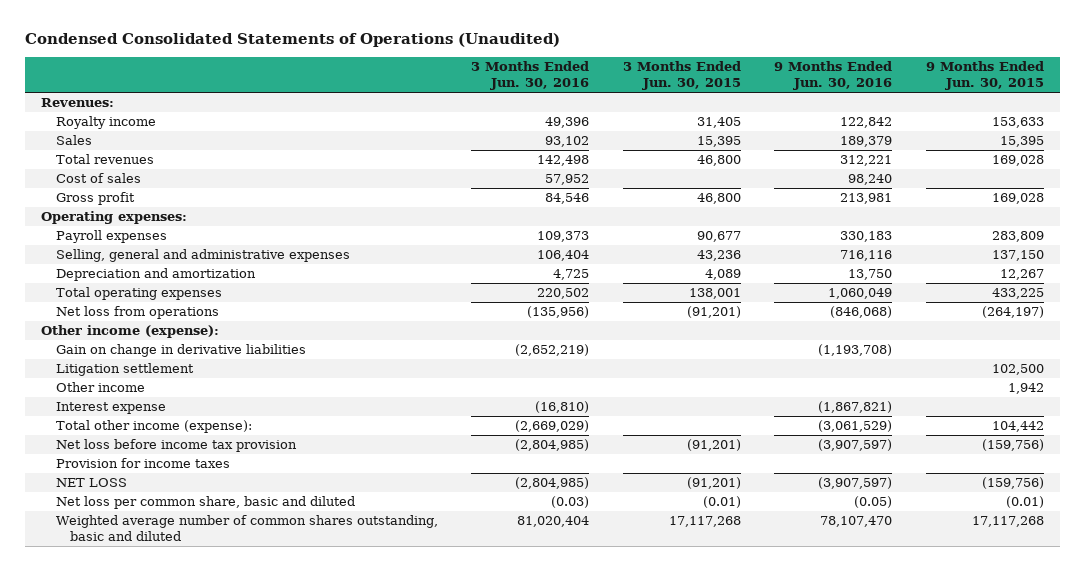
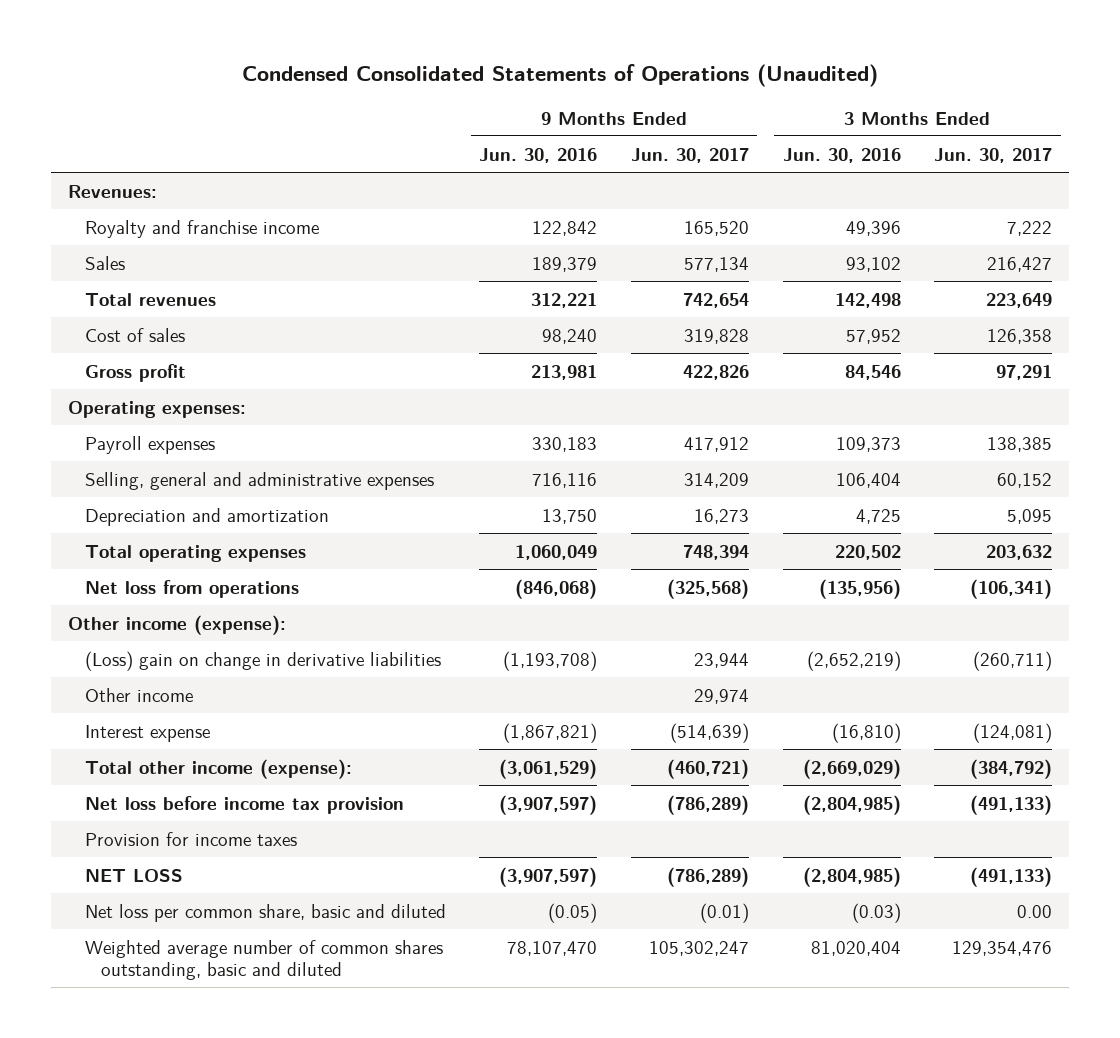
- | 3 Months Ended Jun. 30, 2016 | 3 Months Ended Jun. 30, 2015 | 9 Months Ended Jun. 30, 2016 | 9 Months Ended Jun. 30, 2015
+ | 9 Months Ended Jun. 30, 2016 | 9 Months Ended Jun. 30, 2017 | 3 Months Ended Jun. 30, 2016 | 3 Months Ended Jun. 30, 2017
- Royalty income | 49,396 | 31,405 | 122,842 | 153,633
+ Royalty and franchise income | 122,842 | 165,520 | 49,396 | 7,222
- Gain on change in derivative liabilities | (2,652,219) | | (1,193,708) |
- Litigation settlement | | | | 102,500
+ (Loss) gain on change in derivative liabilities | (1,193,708) | 23,944 | (2,652,219) | (260,711)

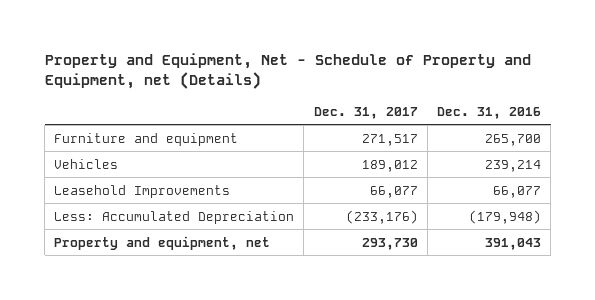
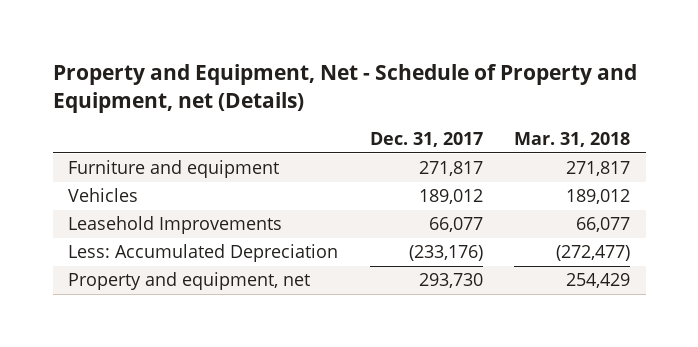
- | Dec. 31, 2017 | Dec. 31, 2016
+ | Dec. 31, 2017 | Mar. 31, 2018
- Furniture and equipment | 271,517 | 265,700
+ Furniture and equipment | 271,817 | 271,817

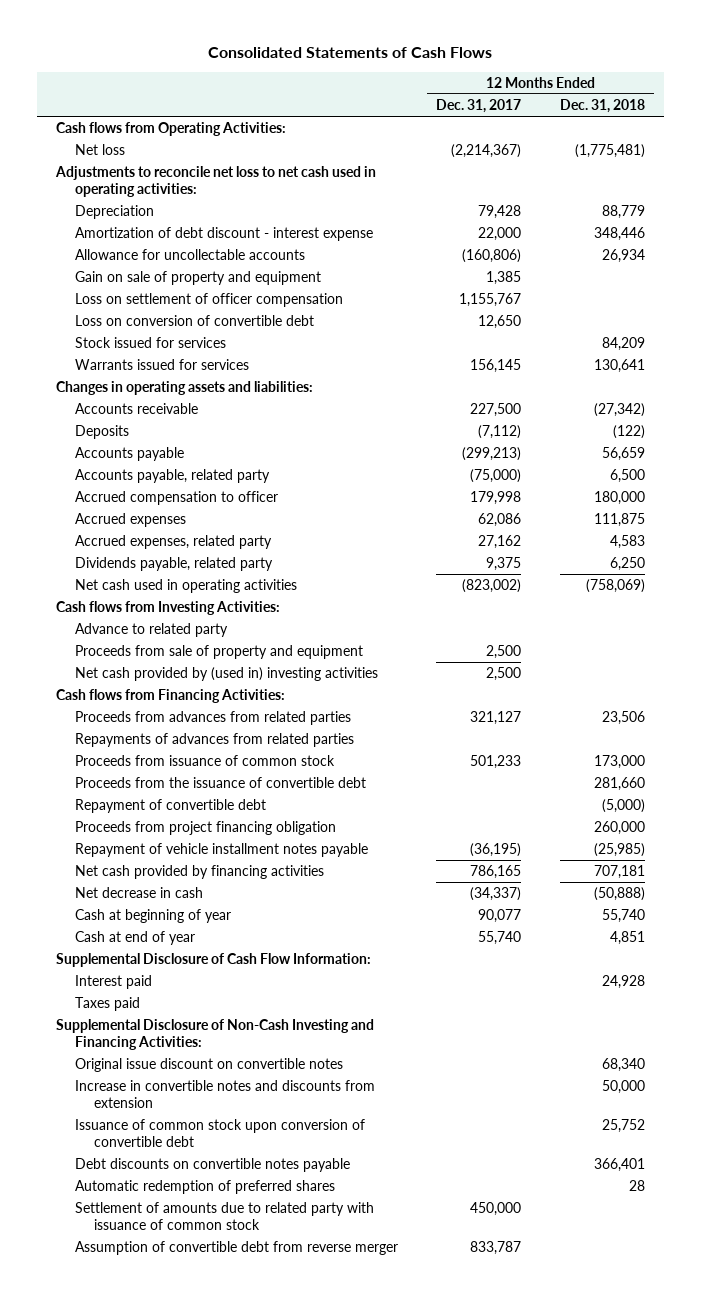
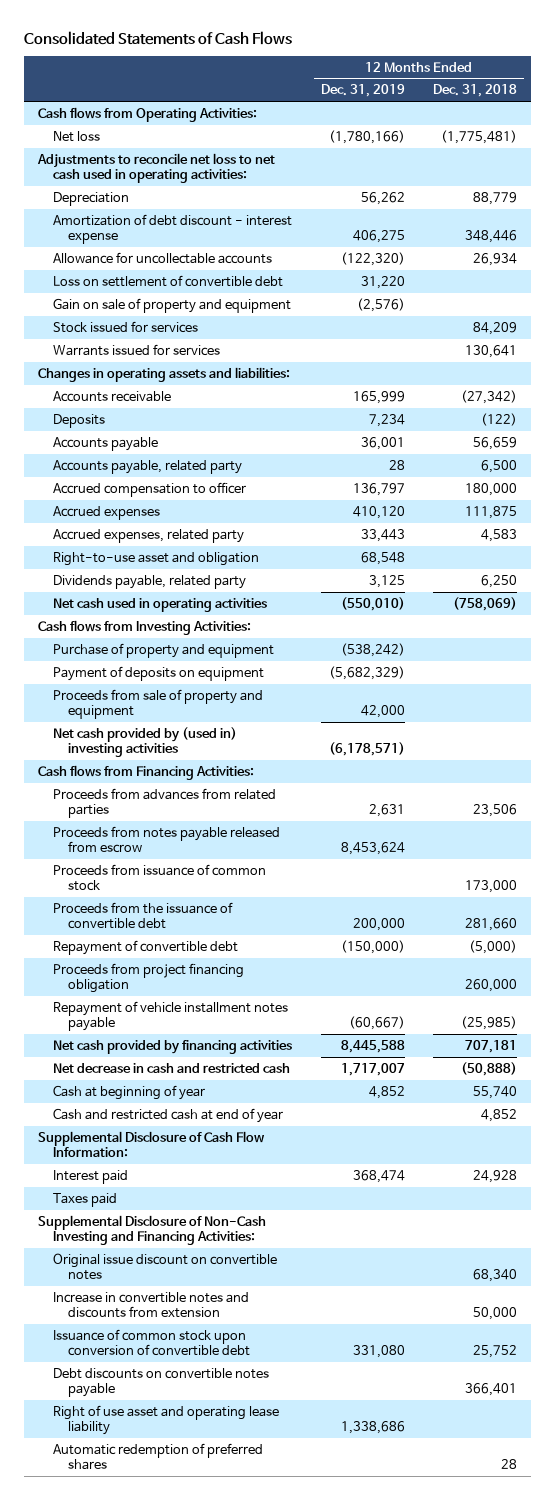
- | 12 Months Ended Dec. 31, 2017 | 12 Months Ended Dec. 31, 2018
+ | 12 Months Ended Dec. 31, 2019 | 12 Months Ended Dec. 31, 2018
+ Loss on settlement of convertible debt | 31,220 |
- Loss on settlement of officer compensation | 1,155,767 |
- Loss on conversion of convertible debt | 12,650 |
+ Right-to-use asset and obligation | 68,548 |
- Advance to related party
+ Purchase of property and equipment | (538,242) |
+ Payment of deposits on equipment | (5,682,329) |
- Repayments of advances from related parties
+ Proceeds from notes payable released from escrow | 8,453,624 |
- Net decrease in cash | (34,337) | (50,888)
+ Net decrease in cash and restricted cash | 1,717,007 | (50,888)
- Cash at end of year | 55,740 | 4,851
+ Cash and restricted cash at end of year | | 4,852
+ Right of use asset and operating lease liability | 1,338,686 |
- Settlement of amounts due to related party with issuance of common stock | 450,000 |
- Assumption of convertible debt from reverse merger | 833,787 |

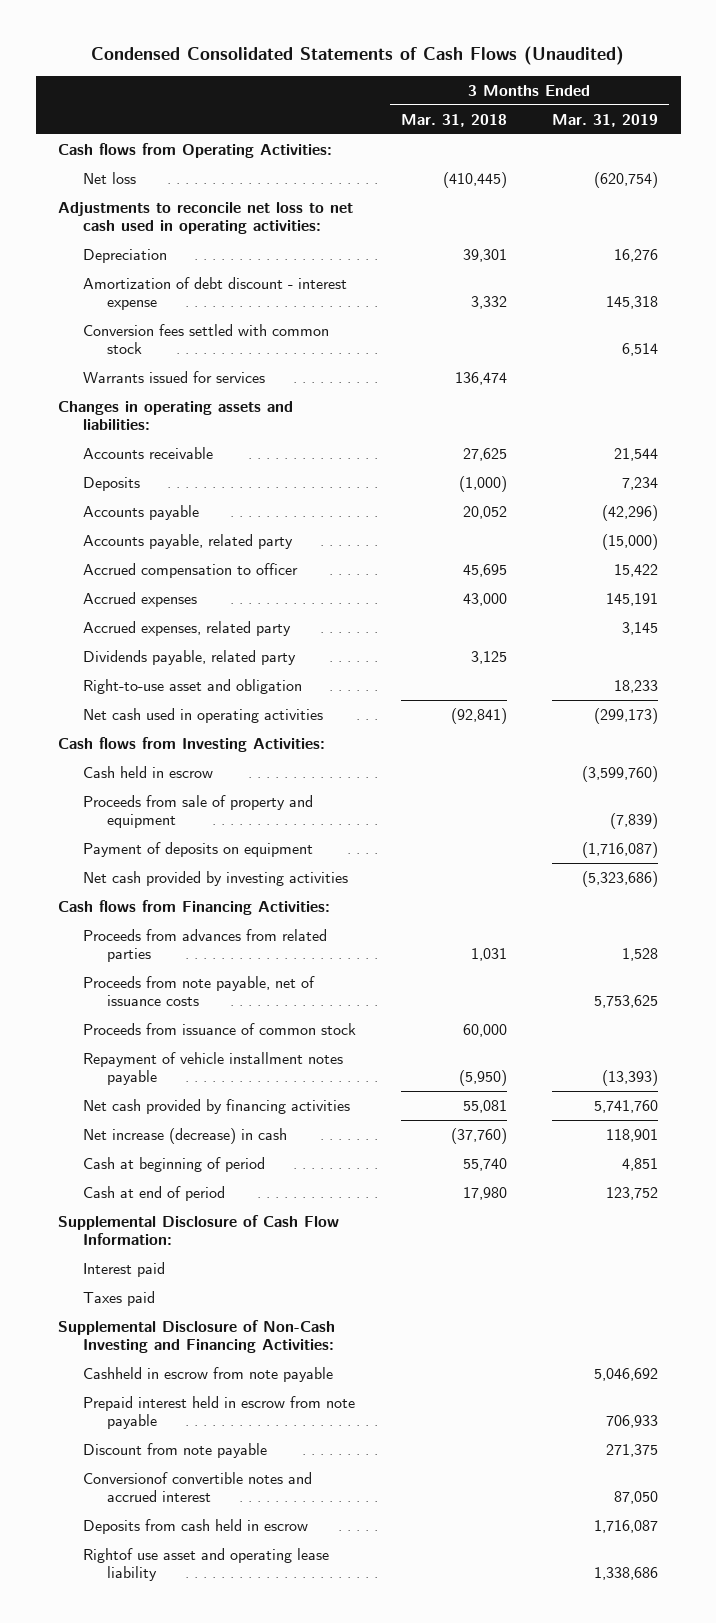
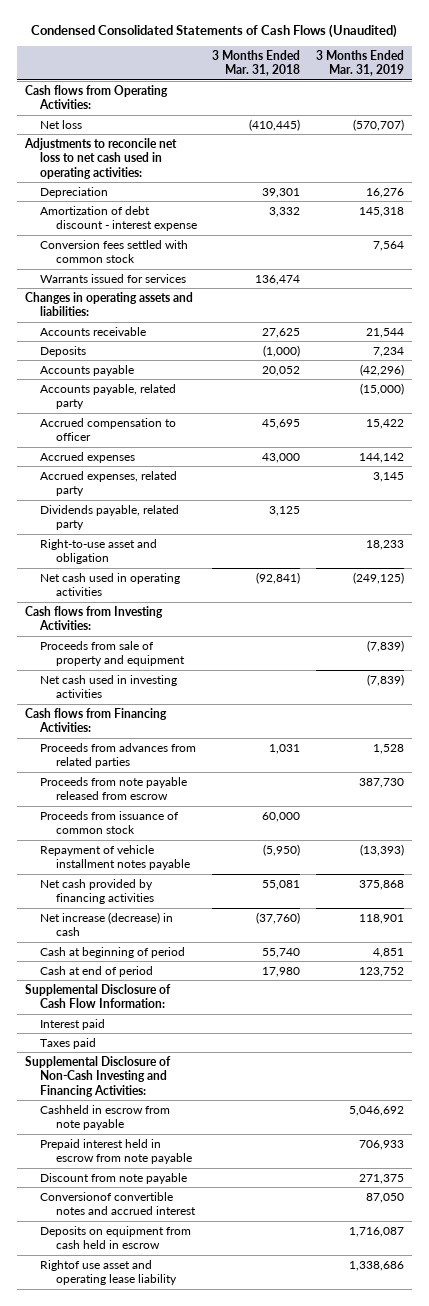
- Net loss | (410,445) | (620,754)
+ Net loss | (410,445) | (570,707)
- Conversion fees settled with common stock | | 6,514
+ Conversion fees settled with common stock | | 7,564
- Accrued expenses | 43,000 | 145,191
+ Accrued expenses | 43,000 | 144,142
- Net cash used in operating activities | (92,841) | (299,173)
+ Net cash used in operating activities | (92,841) | (249,125)
- Cash held in escrow | | (3,599,760)
- Payment of deposits on equipment | | (1,716,087)
- Net cash provided by investing activities | | (5,323,686)
+ Net cash used in investing activities | | (7,839)
- Proceeds from note payable, net of issuance costs | | 5,753,625
+ Proceeds from note payable released from escrow | | 387,730
- Net cash provided by financing activities | 55,081 | 5,741,760
+ Net cash provided by financing activities | 55,081 | 375,868
- Deposits from cash held in escrow | | 1,716,087
+ Deposits on equipment from cash held in escrow | | 1,716,087

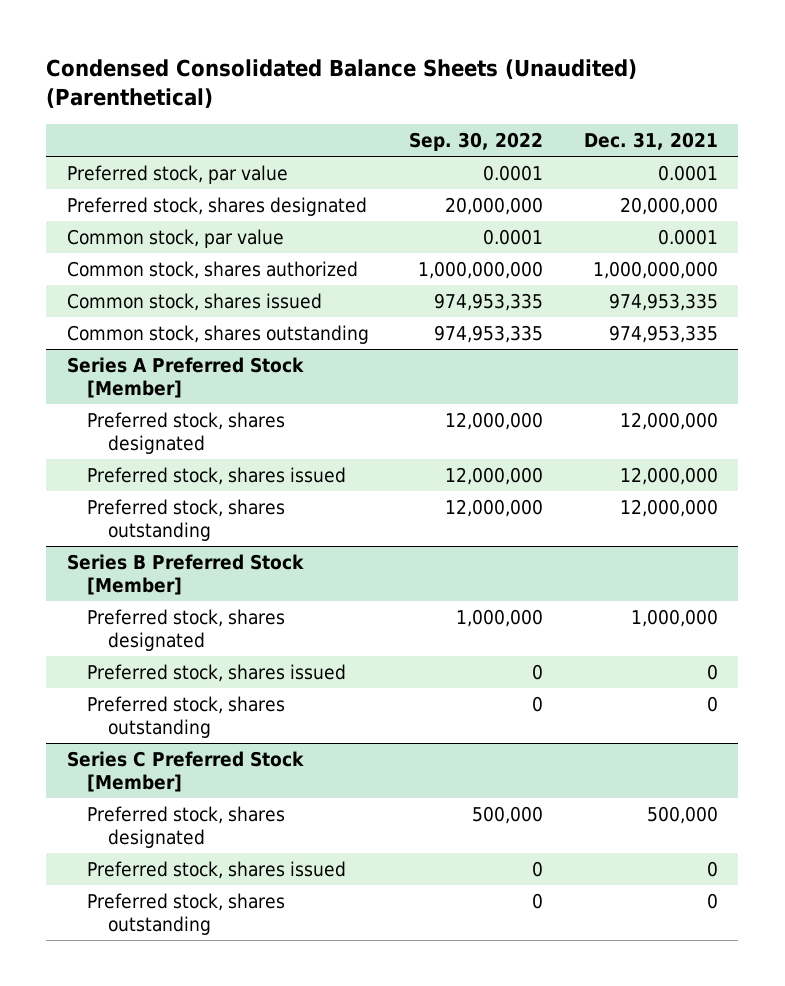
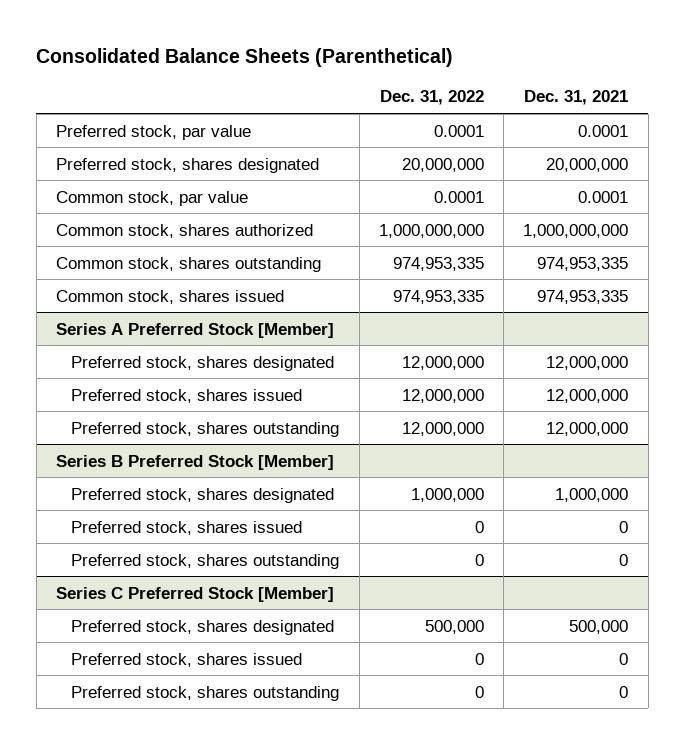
- Condensed Consolidated Balance Sheets (Unaudited) (Parenthetical)
+ Consolidated Balance Sheets (Parenthetical)
- | Sep. 30, 2022 | Dec. 31, 2021
+ | Dec. 31, 2022 | Dec. 31, 2021
moved down: Common stock, shares issued | 974,953,335 | 974,953,335

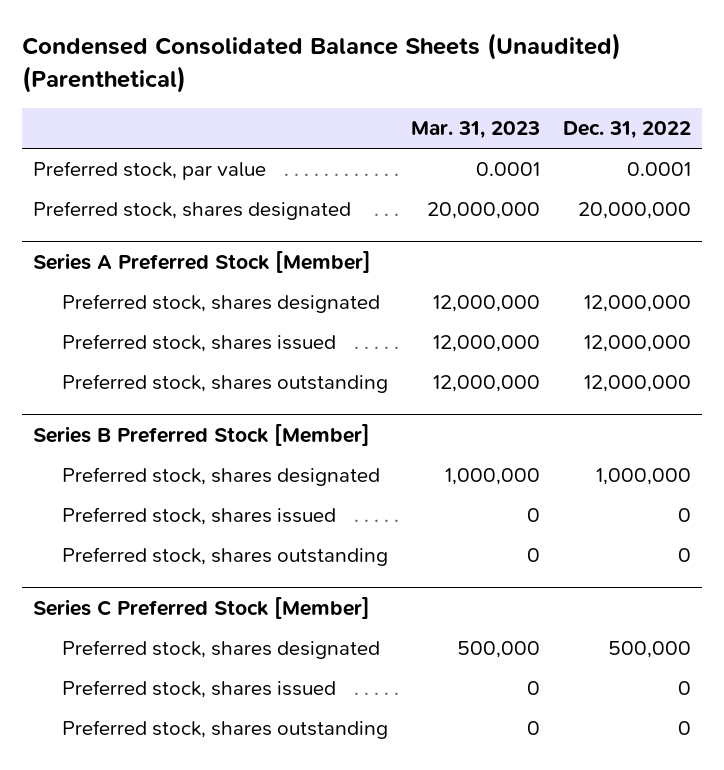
- Consolidated Balance Sheets (Parenthetical)
+ Condensed Consolidated Balance Sheets (Unaudited) (Parenthetical)
- | Dec. 31, 2022 | Dec. 31, 2021
+ | Mar. 31, 2023 | Dec. 31, 2022
- Common stock, par value | 0.0001 | 0.0001
- Common stock, shares authorized | 1,000,000,000 | 1,000,000,000
- Common stock, shares outstanding | 974,953,335 | 974,953,335
- Common stock, shares issued | 974,953,335 | 974,953,335

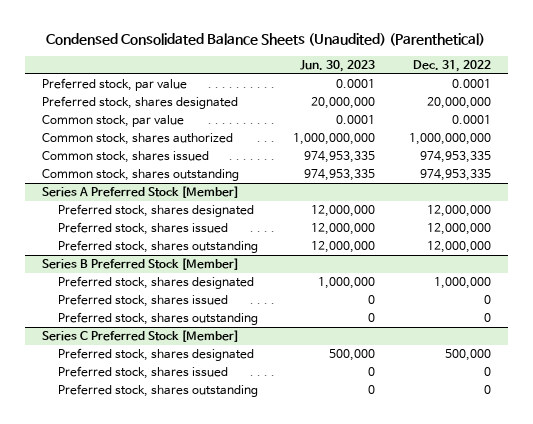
- | Mar. 31, 2023 | Dec. 31, 2022
+ | Jun. 30, 2023 | Dec. 31, 2022
+ Common stock, par value | 0.0001 | 0.0001
+ Common stock, shares authorized | 1,000,000,000 | 1,000,000,000
+ Common stock, shares issued | 974,953,335 | 974,953,335
+ Common stock, shares outstanding | 974,953,335 | 974,953,335

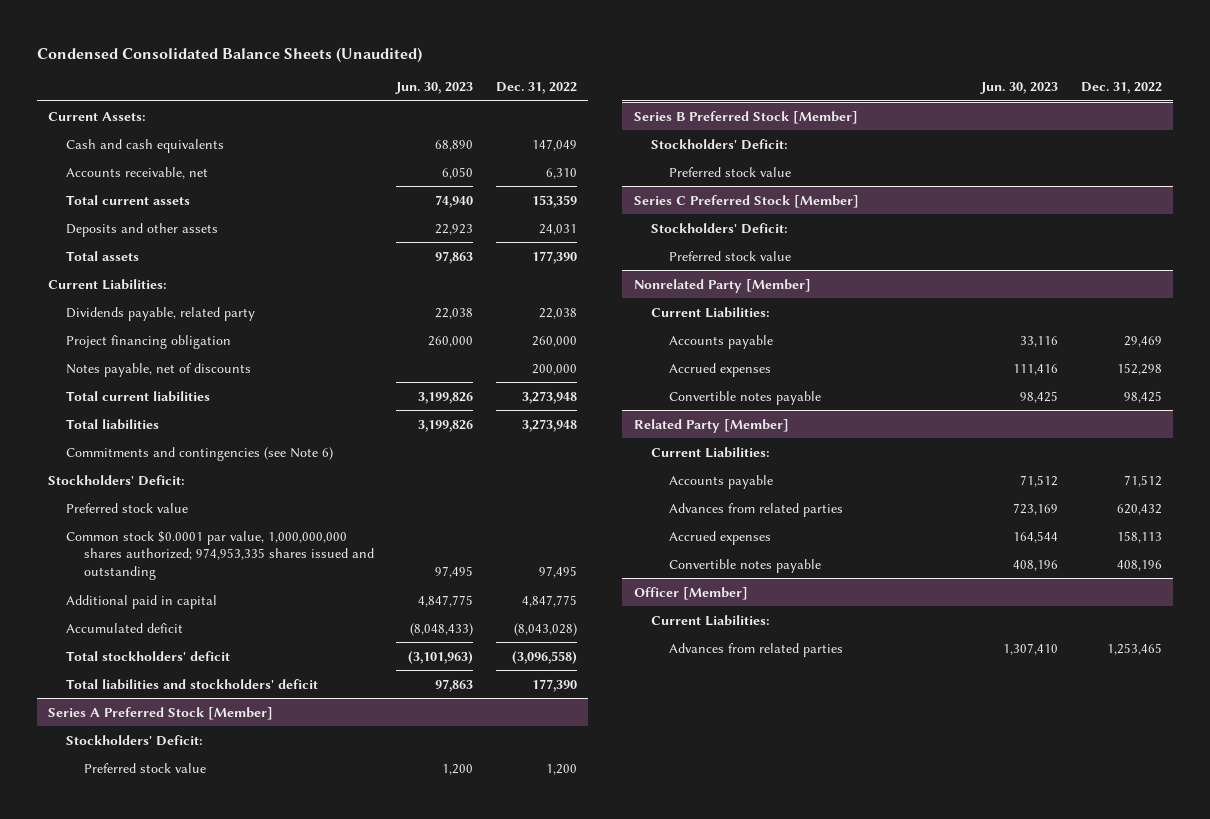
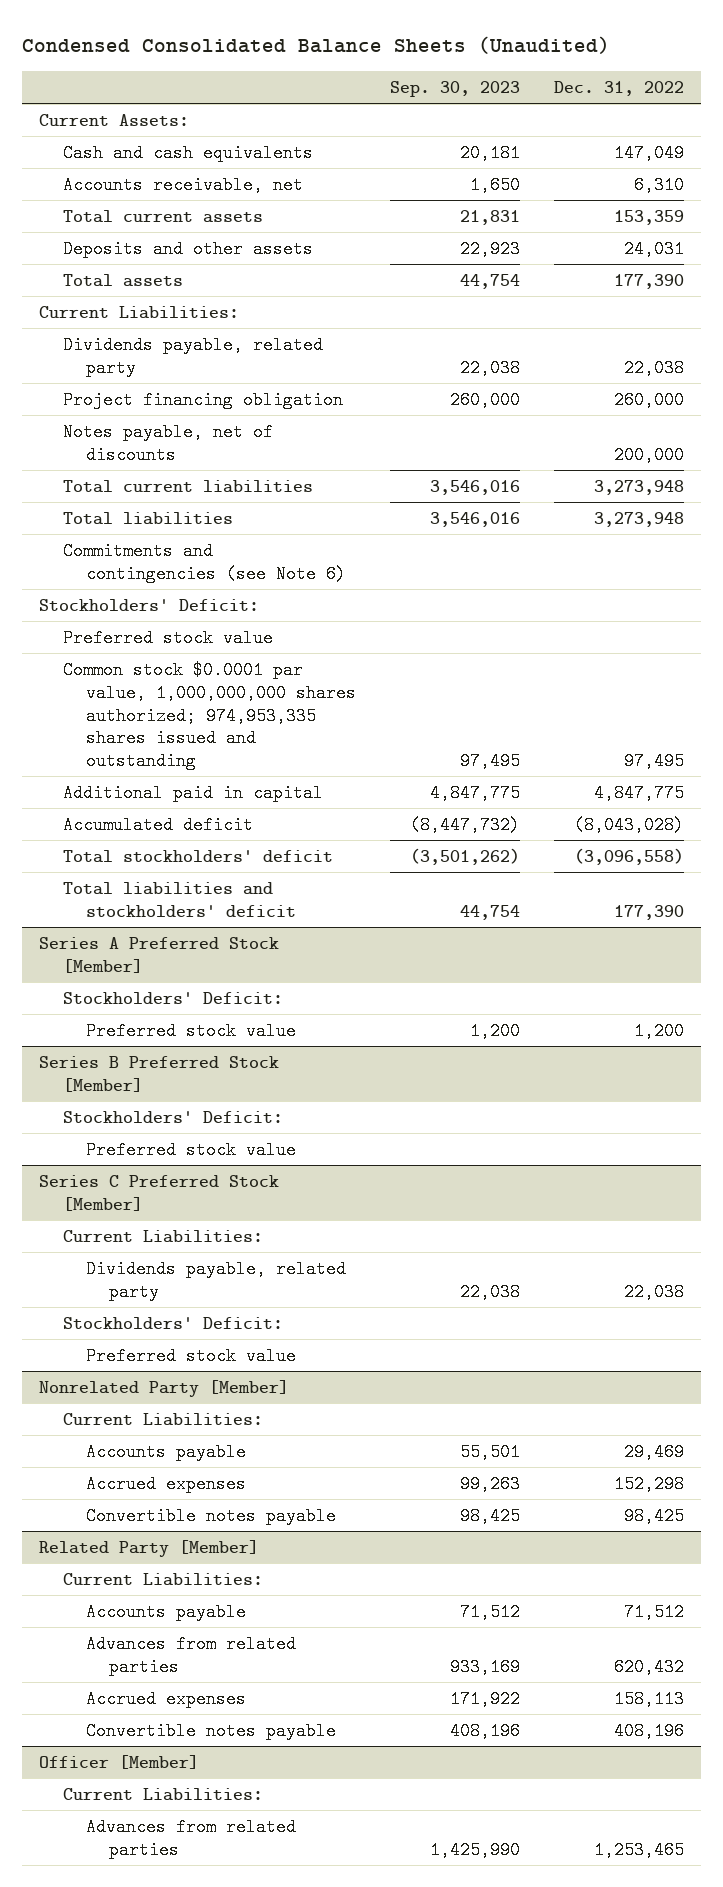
- | Jun. 30, 2023 | Dec. 31, 2022
+ | Sep. 30, 2023 | Dec. 31, 2022
@ Series C Preferred Stock [Member]
+ Current Liabilities:
+ Dividends payable, related party | 22,038 | 22,038

